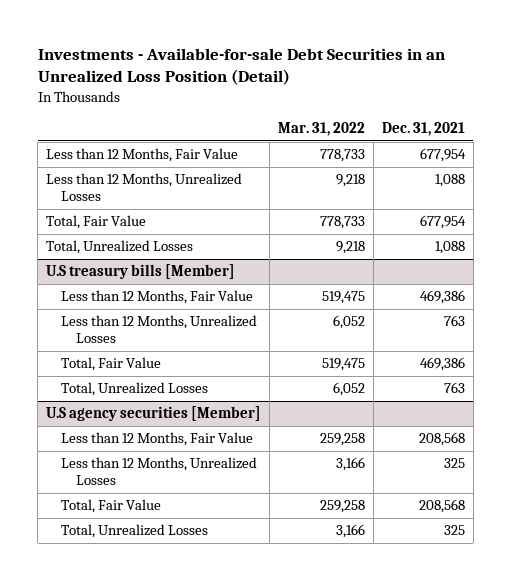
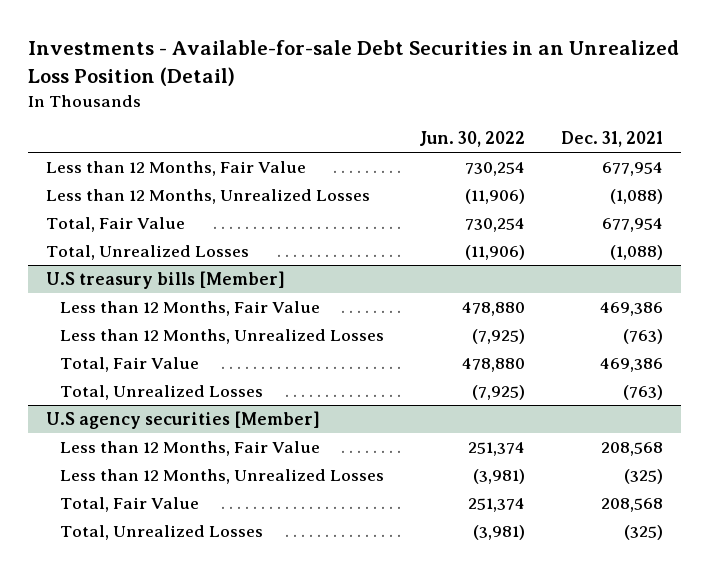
- | Mar. 31, 2022 | Dec. 31, 2021
+ | Jun. 30, 2022 | Dec. 31, 2021
- Less than 12 Months, Unrealized Losses | 9,218 | 1,088
+ Less than 12 Months, Unrealized Losses | (11,906) | (1,088)
- Total, Unrealized Losses | 9,218 | 1,088
+ Total, Unrealized Losses | (11,906) | (1,088)
@ U.S treasury bills [Member]
- Less than 12 Months, Unrealized Losses | 6,052 | 763
+ Less than 12 Months, Unrealized Losses | (7,925) | (763)
- Total, Unrealized Losses | 6,052 | 763
+ Total, Unrealized Losses | (7,925) | (763)
@ U.S agency securities [Member]
- Less than 12 Months, Unrealized Losses | 3,166 | 325
+ Less than 12 Months, Unrealized Losses | (3,981) | (325)
- Total, Unrealized Losses | 3,166 | 325
+ Total, Unrealized Losses | (3,981) | (325)

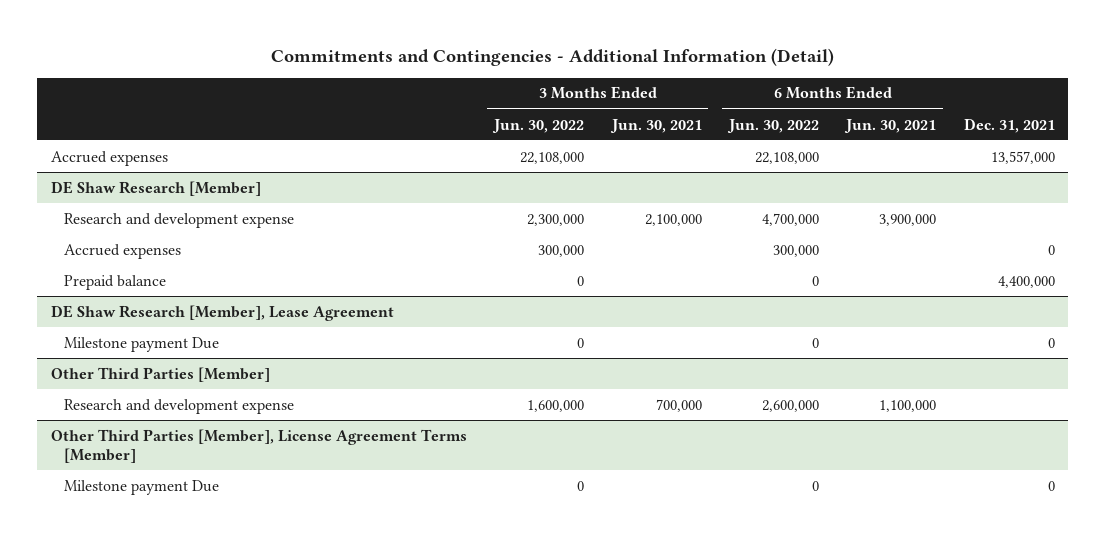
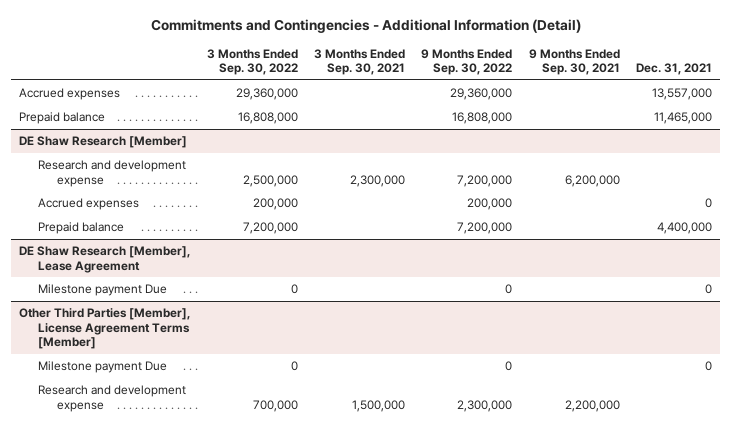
- | 3 Months Ended Jun. 30, 2022 | 3 Months Ended Jun. 30, 2021 | 6 Months Ended Jun. 30, 2022 | 6 Months Ended Jun. 30, 2021 | Dec. 31, 2021
+ | 3 Months Ended Sep. 30, 2022 | 3 Months Ended Sep. 30, 2021 | 9 Months Ended Sep. 30, 2022 | 9 Months Ended Sep. 30, 2021 | Dec. 31, 2021
+ Prepaid balance | 16,808,000 | | 16,808,000 | | 11,465,000
- Other Third Parties [Member]
- Research and development expense | 1,600,000 | 700,000 | 2,600,000 | 1,100,000 |
@ Other Third Parties [Member], License Agreement Terms [Member]
+ Research and development expense | 700,000 | 1,500,000 | 2,300,000 | 2,200,000 |

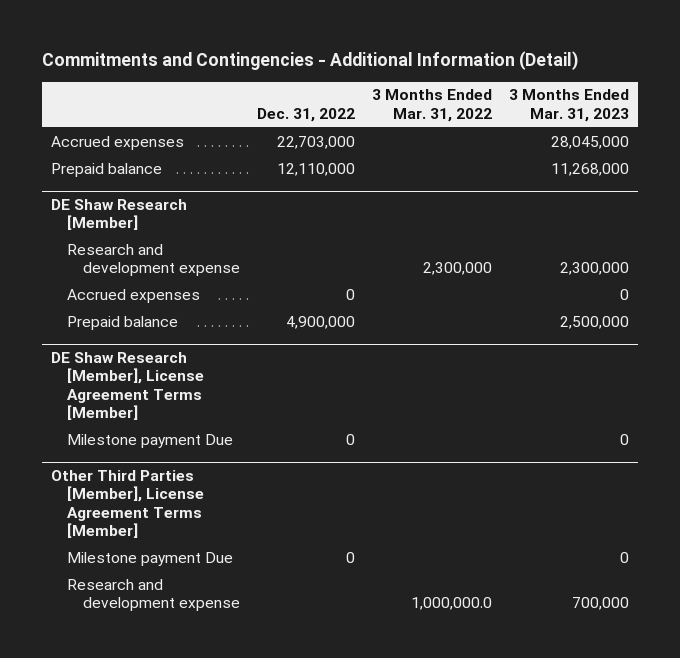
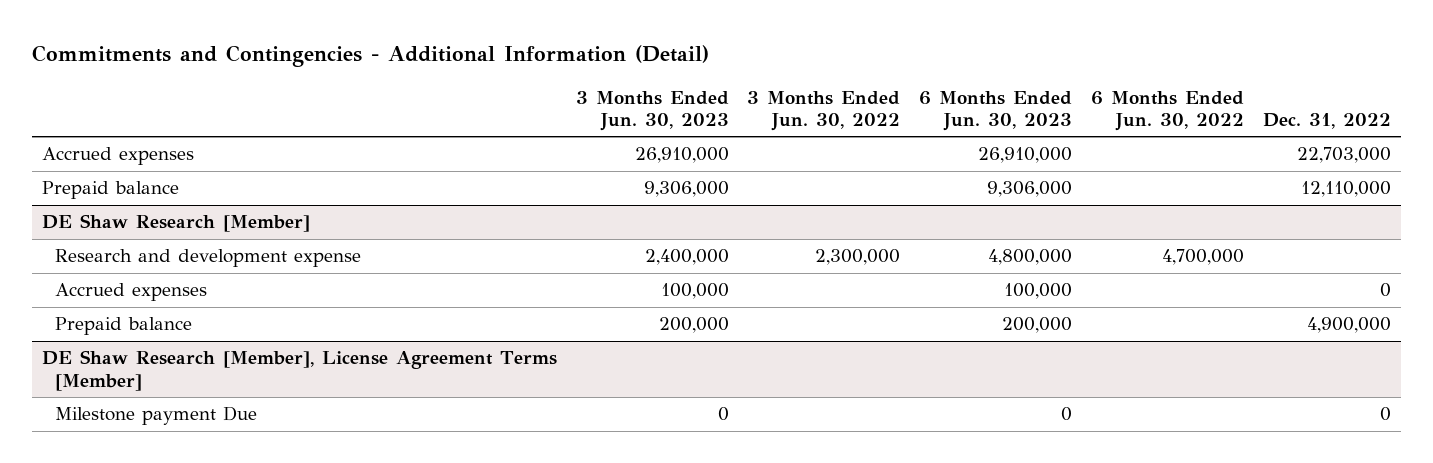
- | Dec. 31, 2022 | 3 Months Ended Mar. 31, 2022 | 3 Months Ended Mar. 31, 2023
+ | 3 Months Ended Jun. 30, 2023 | 3 Months Ended Jun. 30, 2022 | 6 Months Ended Jun. 30, 2023 | 6 Months Ended Jun. 30, 2022 | Dec. 31, 2022
- Other Third Parties [Member], License Agreement Terms [Member]
- Milestone payment Due | 0 | | 0
- Research and development expense | | 1,000,000.0 | 700,000

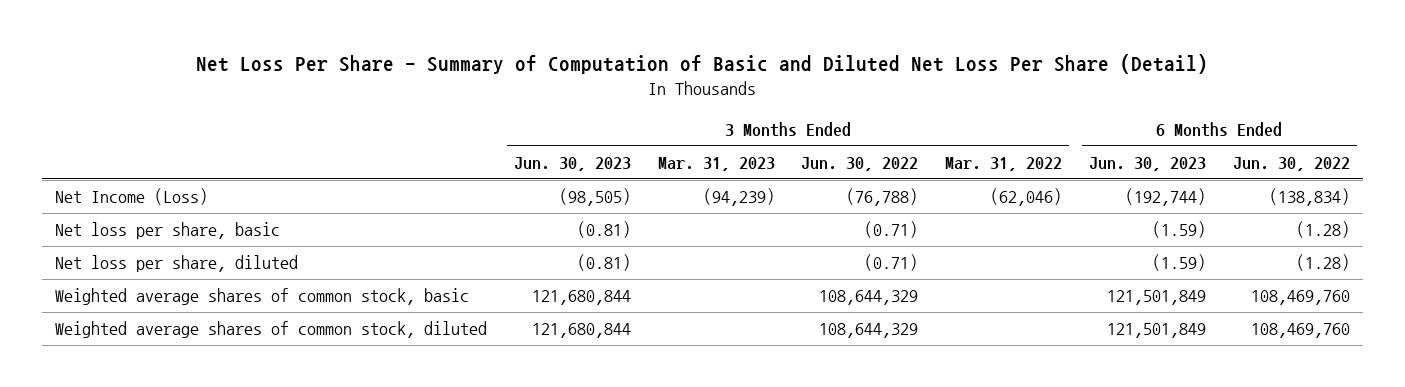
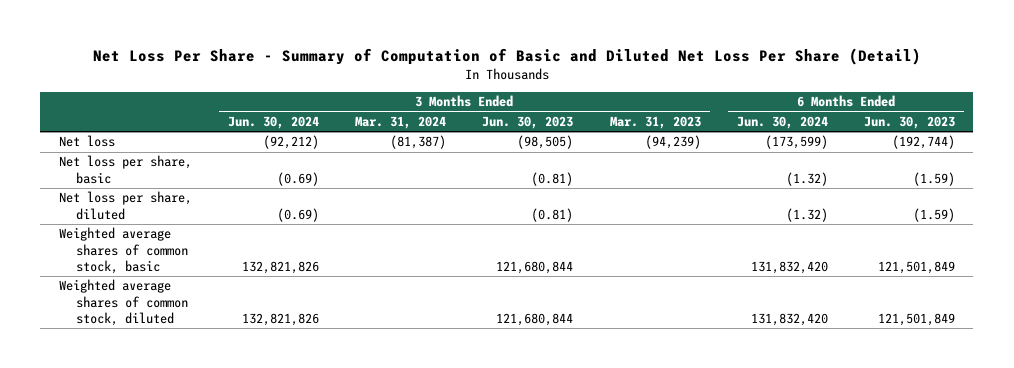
- | 3 Months Ended Jun. 30, 2023 | 3 Months Ended Mar. 31, 2023 | 3 Months Ended Jun. 30, 2022 | 3 Months Ended Mar. 31, 2022 | 6 Months Ended Jun. 30, 2023 | 6 Months Ended Jun. 30, 2022
+ | 3 Months Ended Jun. 30, 2024 | 3 Months Ended Mar. 31, 2024 | 3 Months Ended Jun. 30, 2023 | 3 Months Ended Mar. 31, 2023 | 6 Months Ended Jun. 30, 2024 | 6 Months Ended Jun. 30, 2023
- Net Income (Loss) | (98,505) | (94,239) | (76,788) | (62,046) | (192,744) | (138,834)
+ Net loss | (92,212) | (81,387) | (98,505) | (94,239) | (173,599) | (192,744)

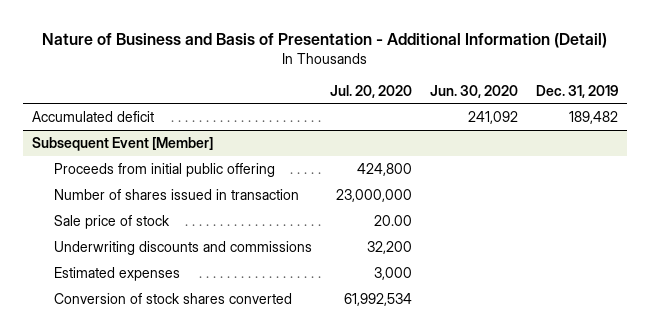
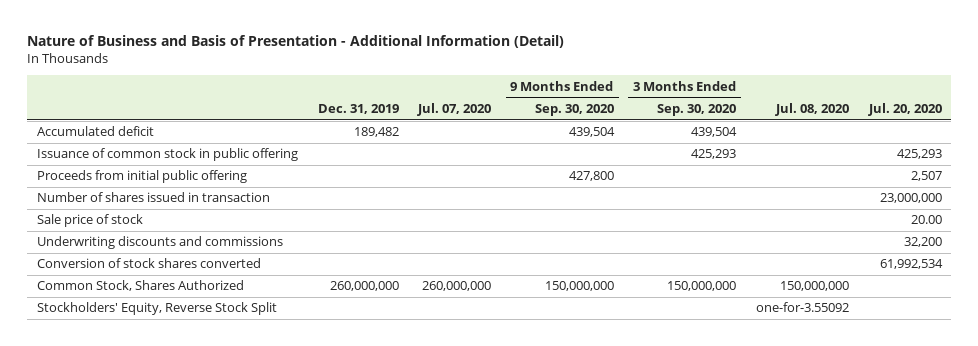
- | Jul. 20, 2020 | Jun. 30, 2020 | Dec. 31, 2019
+ | Dec. 31, 2019 | Jul. 07, 2020 | 9 Months Ended Sep. 30, 2020 | 3 Months Ended Sep. 30, 2020 | Jul. 08, 2020 | Jul. 20, 2020
- Subsequent Event [Member]
- Proceeds from initial public offering | 424,800 | |
+ Issuance of common stock in public offering | | | | 425,293 | | 425,293
+ Proceeds from initial public offering | | | 427,800 | | | 2,507
- Estimated expenses | 3,000 | |
+ Common Stock, Shares Authorized | 260,000,000 | 260,000,000 | 150,000,000 | 150,000,000 | 150,000,000 |
+ Stockholders' Equity, Reverse Stock Split | | | | | one-for-3.55092 |

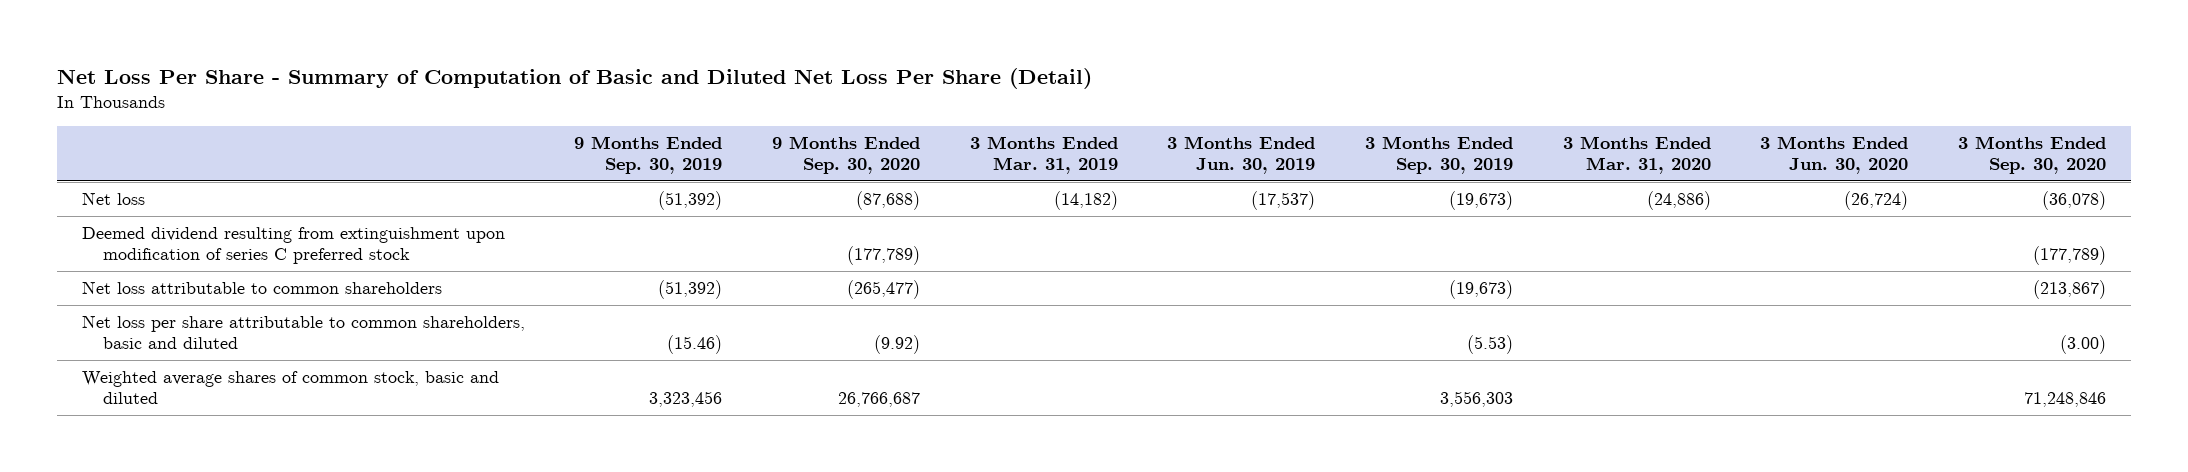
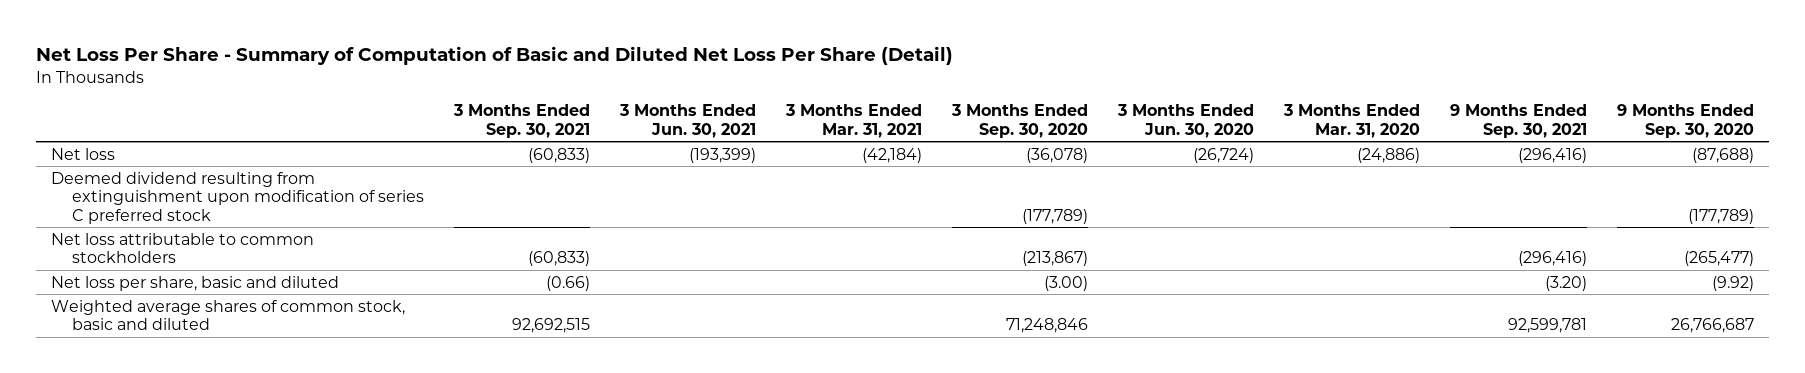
- | 9 Months Ended Sep. 30, 2019 | 9 Months Ended Sep. 30, 2020 | 3 Months Ended Mar. 31, 2019 | 3 Months Ended Jun. 30, 2019 | 3 Months Ended Sep. 30, 2019 | 3 Months Ended Mar. 31, 2020 | 3 Months Ended Jun. 30, 2020 | 3 Months Ended Sep. 30, 2020
+ | 3 Months Ended Sep. 30, 2021 | 3 Months Ended Jun. 30, 2021 | 3 Months Ended Mar. 31, 2021 | 3 Months Ended Sep. 30, 2020 | 3 Months Ended Jun. 30, 2020 | 3 Months Ended Mar. 31, 2020 | 9 Months Ended Sep. 30, 2021 | 9 Months Ended Sep. 30, 2020
- Net loss attributable to common shareholders | (51,392) | (265,477) | | | (19,673) | | | (213,867)
- Net loss per share attributable to common shareholders, basic and diluted | (15.46) | (9.92) | | | (5.53) | | | (3.00)
+ Net loss attributable to common stockholders | (60,833) | | | (213,867) | | | (296,416) | (265,477)
+ Net loss per share, basic and diluted | (0.66) | | | (3.00) | | | (3.20) | (9.92)

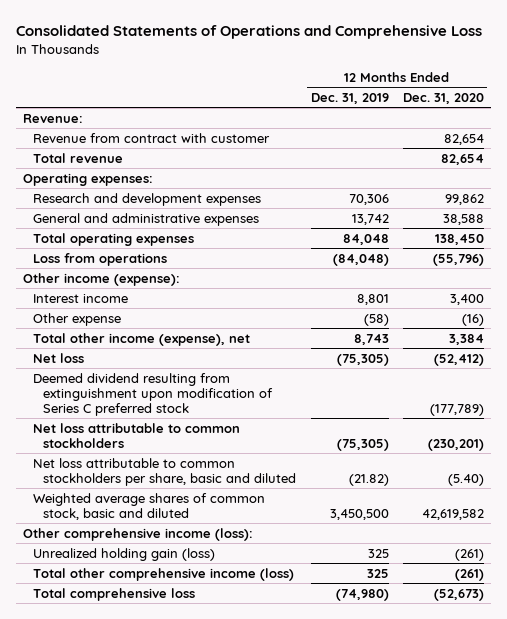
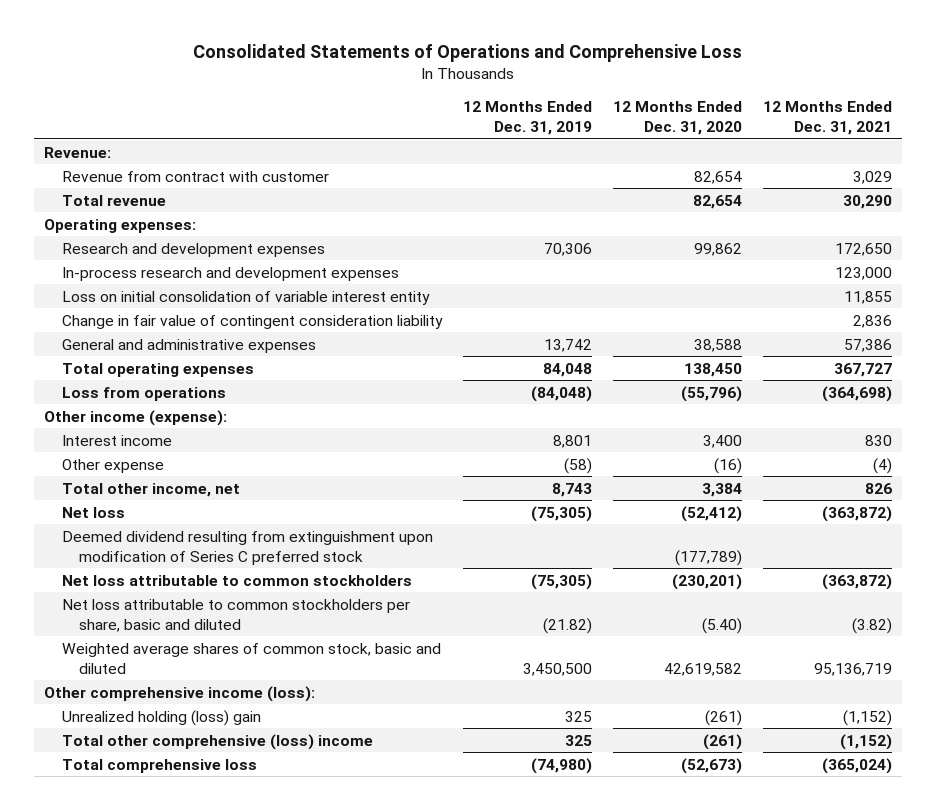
- | 12 Months Ended Dec. 31, 2019 | 12 Months Ended Dec. 31, 2020
+ | 12 Months Ended Dec. 31, 2019 | 12 Months Ended Dec. 31, 2020 | 12 Months Ended Dec. 31, 2021
+ In-process research and development expenses | | | 123,000
+ Loss on initial consolidation of variable interest entity | | | 11,855
+ Change in fair value of contingent consideration liability | | | 2,836
- Total other income (expense), net | 8,743 | 3,384
+ Total other income, net | 8,743 | 3,384 | 826
- Unrealized holding gain (loss) | 325 | (261)
- Total other comprehensive income (loss) | 325 | (261)
+ Unrealized holding (loss) gain | 325 | (261) | (1,152)
+ Total other comprehensive (loss) income | 325 | (261) | (1,152)

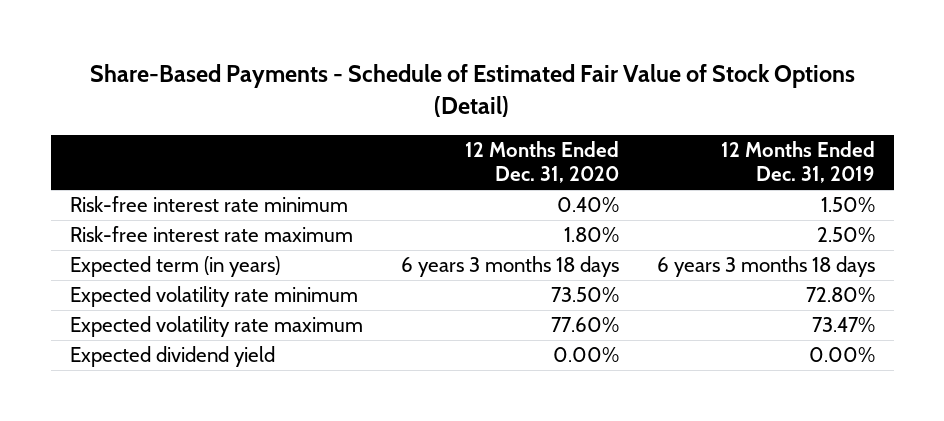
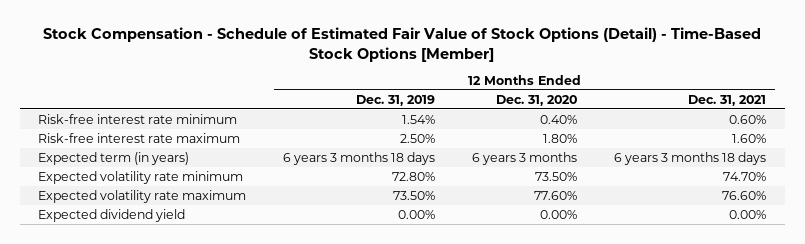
- Share-Based Payments - Schedule of Estimated Fair Value of Stock Options (Detail)
+ Stock Compensation - Schedule of Estimated Fair Value of Stock Options (Detail) - Time-Based Stock Options [Member]
- | 12 Months Ended Dec. 31, 2020 | 12 Months Ended Dec. 31, 2019
+ | 12 Months Ended Dec. 31, 2019 | 12 Months Ended Dec. 31, 2020 | 12 Months Ended Dec. 31, 2021
- Risk-free interest rate minimum | 0.40% | 1.50%
+ Risk-free interest rate minimum | 1.54% | 0.40% | 0.60%
- Expected term (in years) | 6 years 3 months 18 days | 6 years 3 months 18 days
+ Expected term (in years) | 6 years 3 months 18 days | 6 years 3 months | 6 years 3 months 18 days
- Expected volatility rate maximum | 77.60% | 73.47%
+ Expected volatility rate maximum | 73.50% | 77.60% | 76.60%

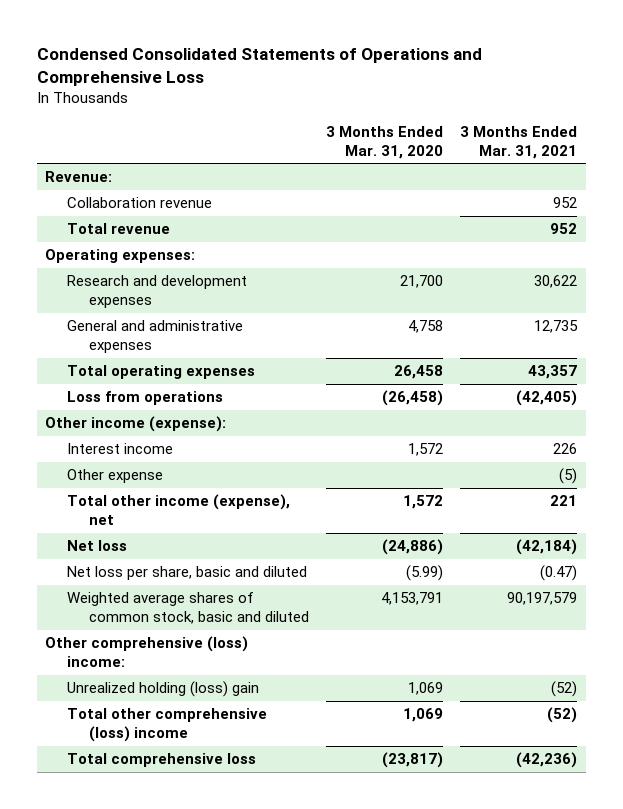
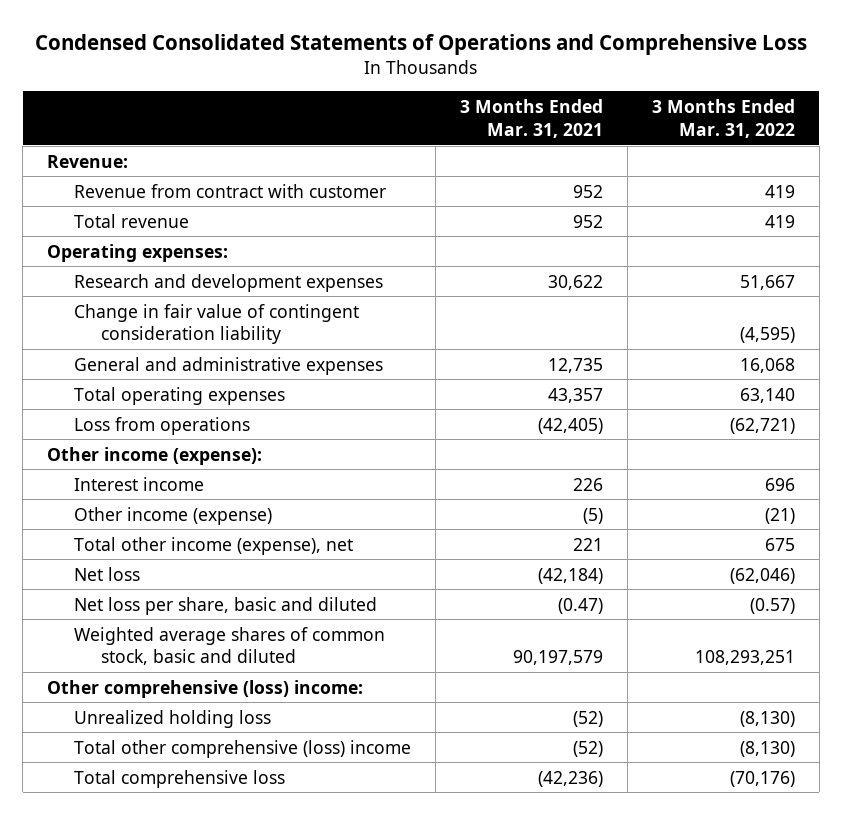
- | 3 Months Ended Mar. 31, 2020 | 3 Months Ended Mar. 31, 2021
+ | 3 Months Ended Mar. 31, 2021 | 3 Months Ended Mar. 31, 2022
- Collaboration revenue | | 952
+ Revenue from contract with customer | 952 | 419
+ Change in fair value of contingent consideration liability | | (4,595)
- Other expense | | (5)
+ Other income (expense) | (5) | (21)
- Unrealized holding (loss) gain | 1,069 | (52)
+ Unrealized holding loss | (52) | (8,130)

